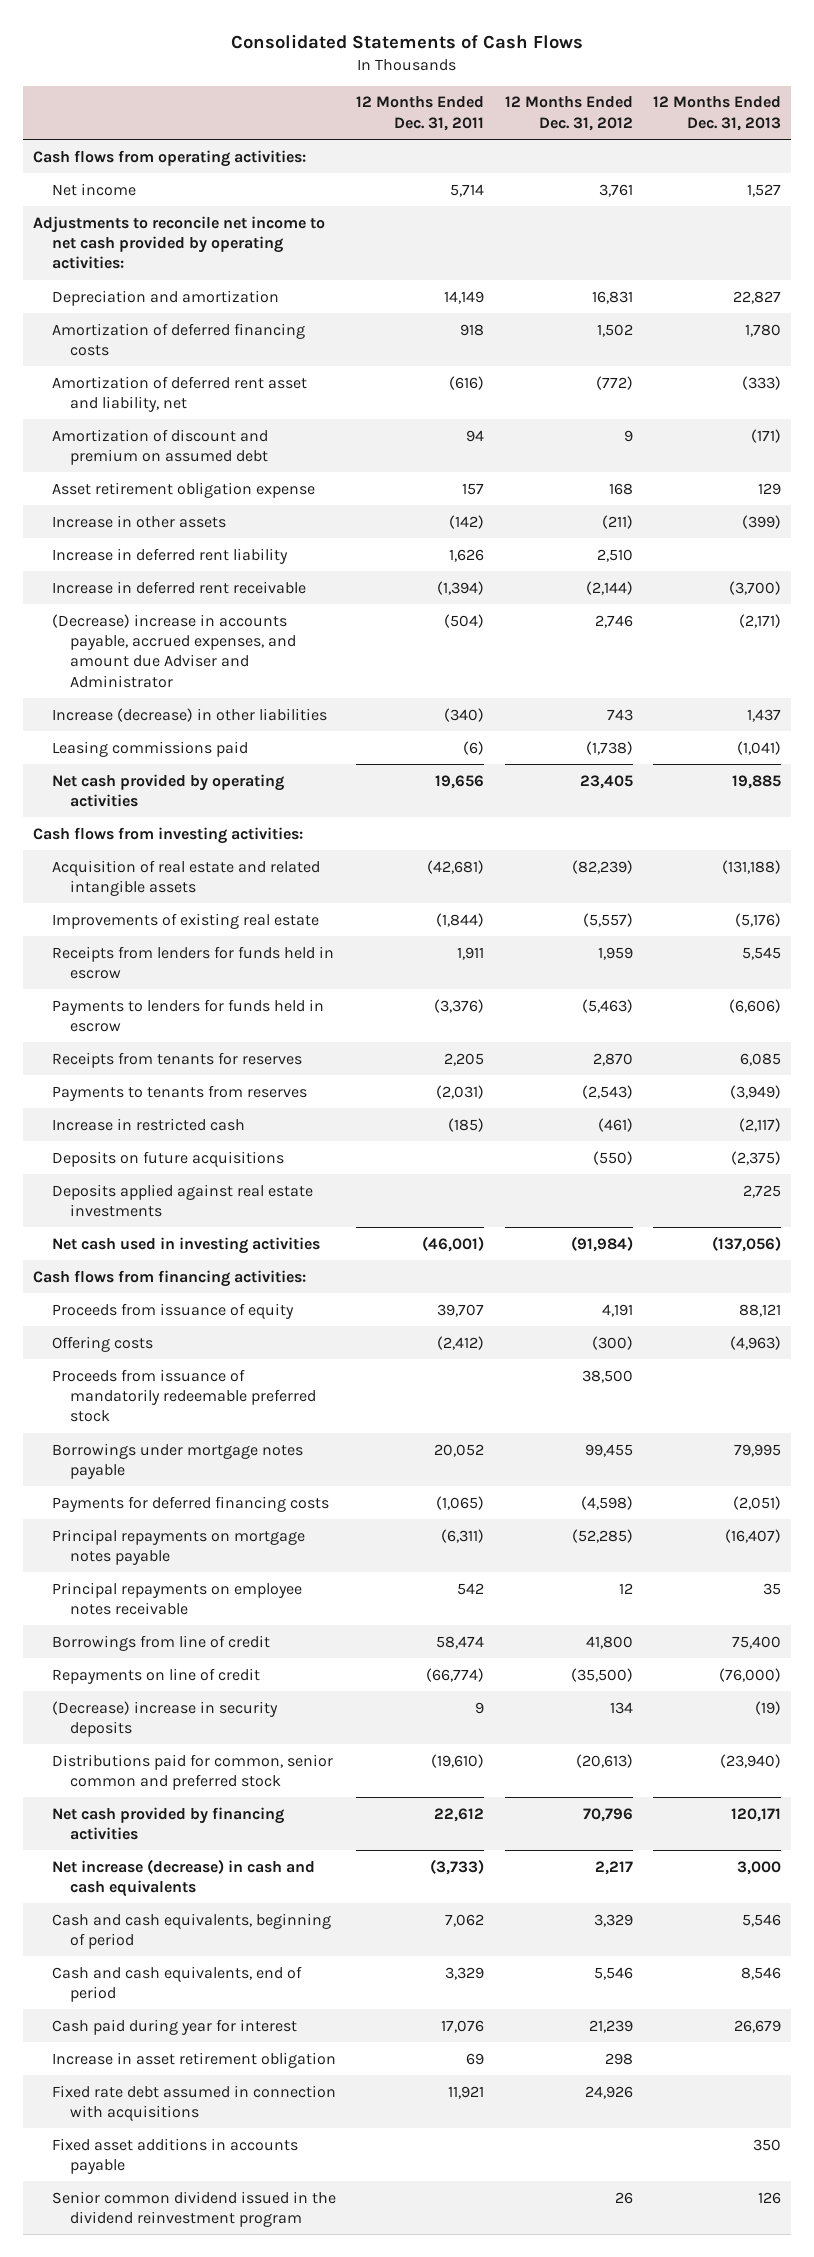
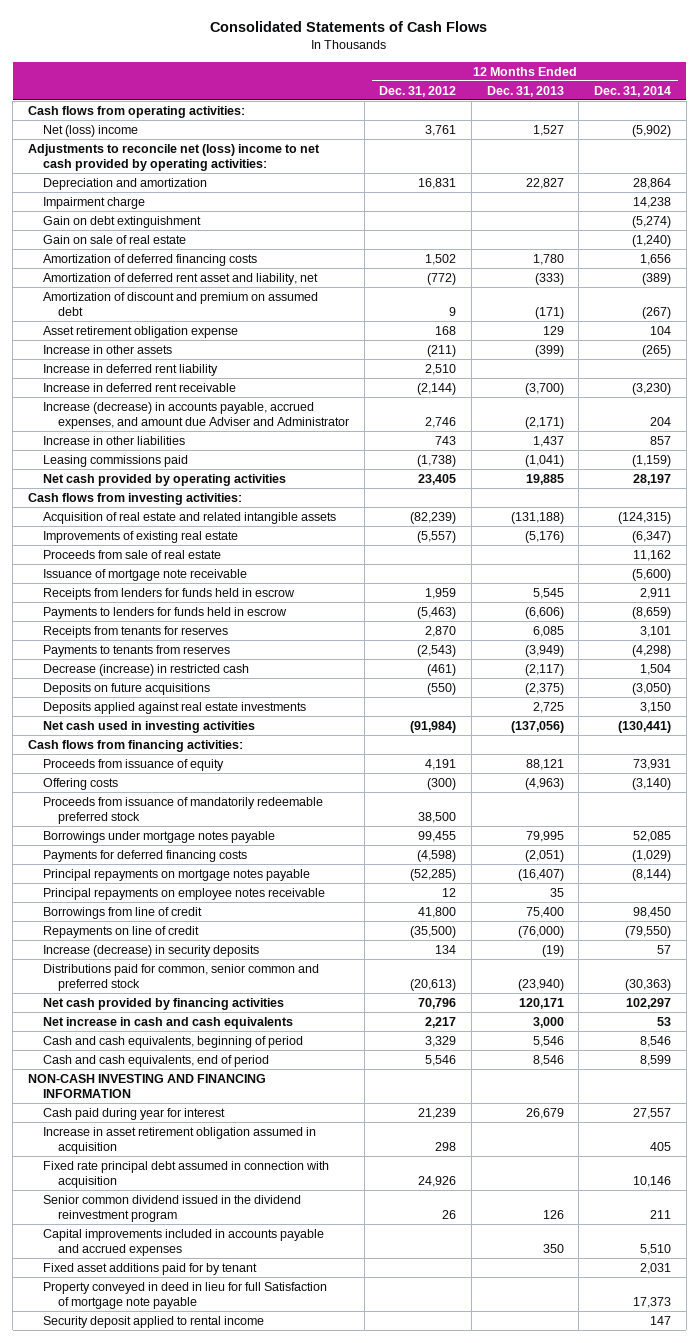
- | 12 Months Ended Dec. 31, 2011 | 12 Months Ended Dec. 31, 2012 | 12 Months Ended Dec. 31, 2013
+ | 12 Months Ended Dec. 31, 2012 | 12 Months Ended Dec. 31, 2013 | 12 Months Ended Dec. 31, 2014
- Net income | 5,714 | 3,761 | 1,527
- Adjustments to reconcile net income to net cash provided by operating activities:
+ Net (loss) income | 3,761 | 1,527 | (5,902)
+ Adjustments to reconcile net (loss) income to net cash provided by operating activities:
+ Impairment charge | | | 14,238
+ Gain on debt extinguishment | | | (5,274)
+ Gain on sale of real estate | | | (1,240)
- (Decrease) increase in accounts payable, accrued expenses, and amount due Adviser and Administrator | (504) | 2,746 | (2,171)
- Increase (decrease) in other liabilities | (340) | 743 | 1,437
+ Increase (decrease) in accounts payable, accrued expenses, and amount due Adviser and Administrator | 2,746 | (2,171) | 204
+ Increase in other liabilities | 743 | 1,437 | 857
+ Proceeds from sale of real estate | | | 11,162
+ Issuance of mortgage note receivable | | | (5,600)
- Increase in restricted cash | (185) | (461) | (2,117)
+ Decrease (increase) in restricted cash | (461) | (2,117) | 1,504
- (Decrease) increase in security deposits | 9 | 134 | (19)
+ Increase (decrease) in security deposits | 134 | (19) | 57
- Net increase (decrease) in cash and cash equivalents | (3,733) | 2,217 | 3,000
+ Net increase in cash and cash equivalents | 2,217 | 3,000 | 53
+ NON-CASH INVESTING AND FINANCING INFORMATION
- Increase in asset retirement obligation | 69 | 298 |
- Fixed rate debt assumed in connection with acquisitions | 11,921 | 24,926 |
- Fixed asset additions in accounts payable | | | 350
+ Increase in asset retirement obligation assumed in acquisition | 298 | | 405
+ Fixed rate principal debt assumed in connection with acquisition | 24,926 | | 10,146
+ Capital improvements included in accounts payable and accrued expenses | | 350 | 5,510
+ Fixed asset additions paid for by tenant | | | 2,031
+ Property conveyed in deed in lieu for full Satisfaction of mortgage note payable | | | 17,373
+ Security deposit applied to rental income | | | 147

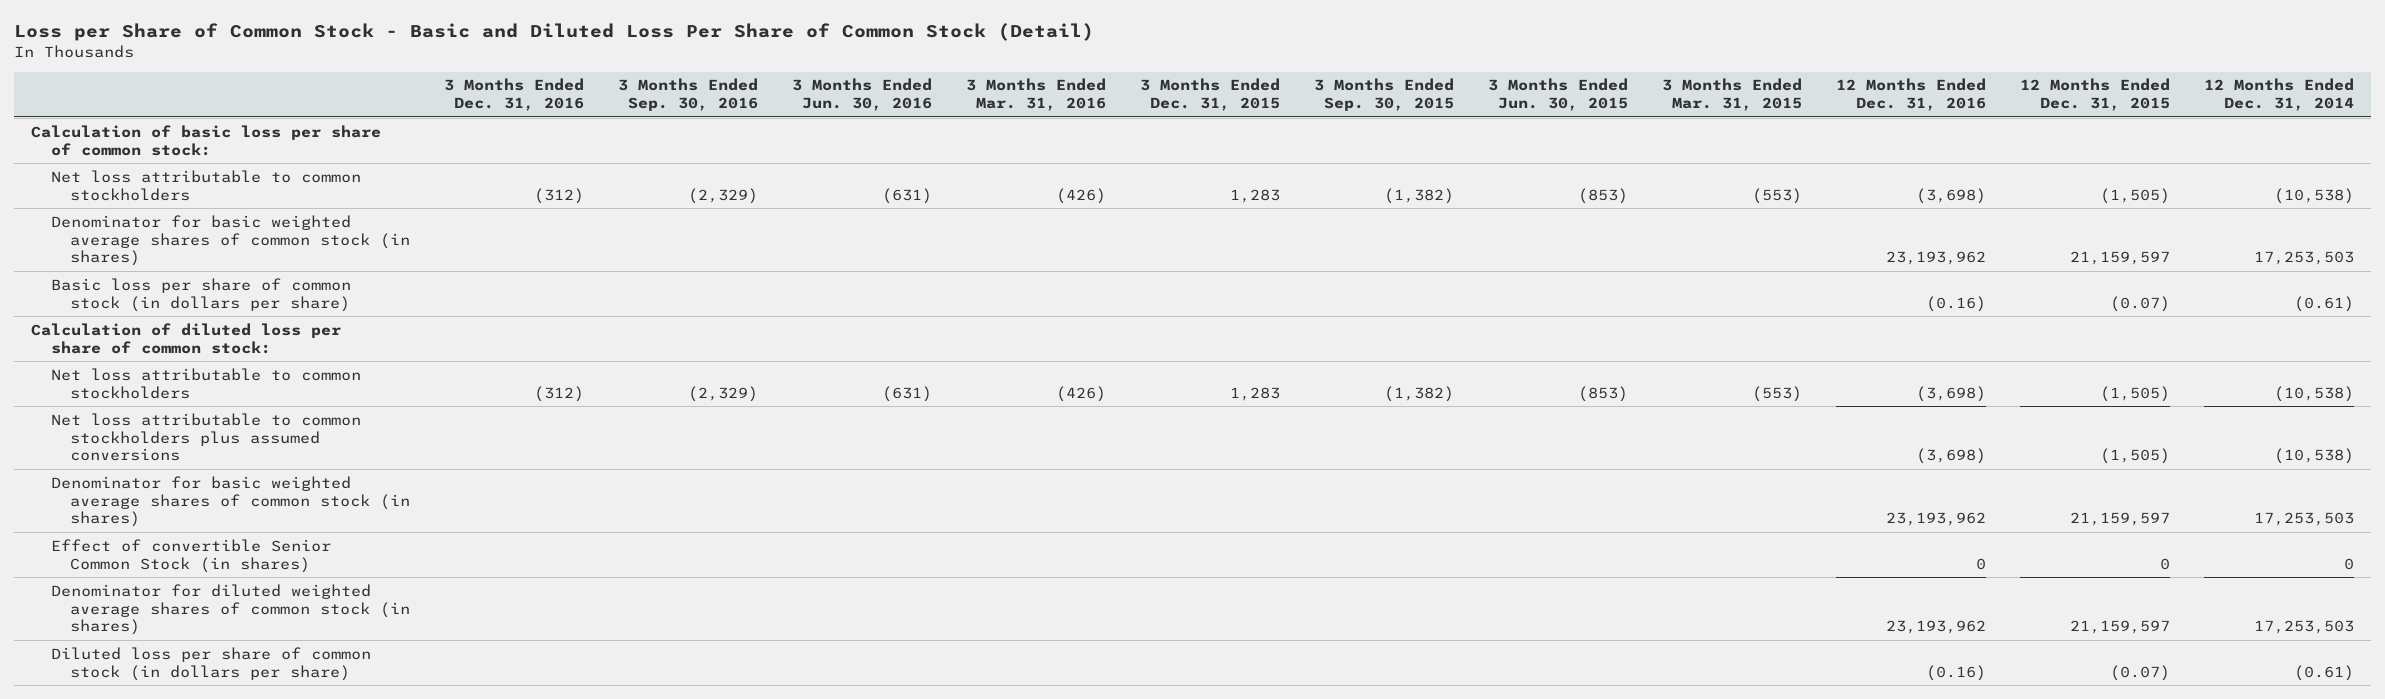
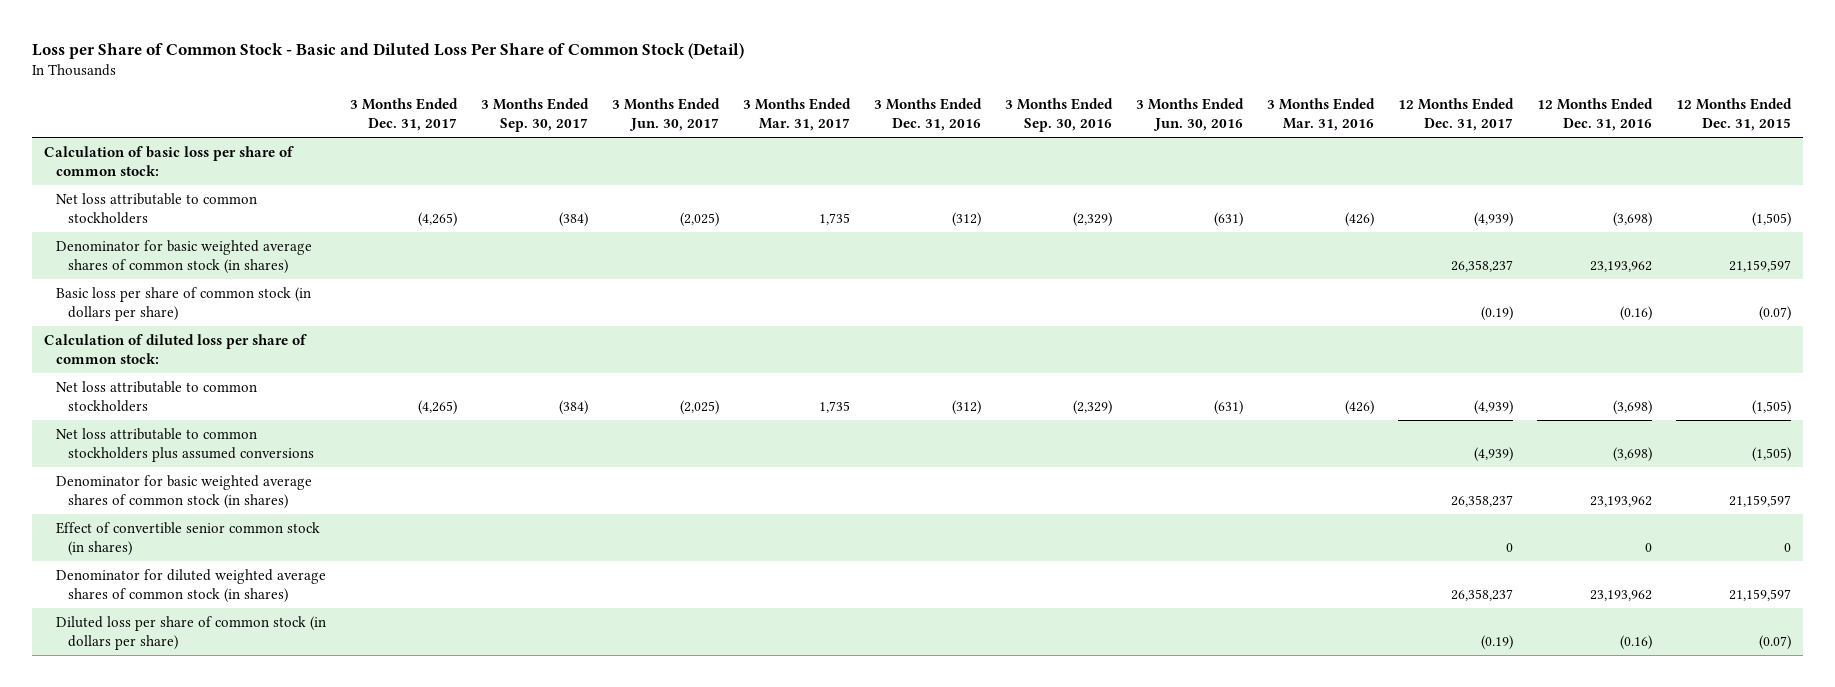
- | 3 Months Ended Dec. 31, 2016 | 3 Months Ended Sep. 30, 2016 | 3 Months Ended Jun. 30, 2016 | 3 Months Ended Mar. 31, 2016 | 3 Months Ended Dec. 31, 2015 | 3 Months Ended Sep. 30, 2015 | 3 Months Ended Jun. 30, 2015 | 3 Months Ended Mar. 31, 2015 | 12 Months Ended Dec. 31, 2016 | 12 Months Ended Dec. 31, 2015 | 12 Months Ended Dec. 31, 2014
+ | 3 Months Ended Dec. 31, 2017 | 3 Months Ended Sep. 30, 2017 | 3 Months Ended Jun. 30, 2017 | 3 Months Ended Mar. 31, 2017 | 3 Months Ended Dec. 31, 2016 | 3 Months Ended Sep. 30, 2016 | 3 Months Ended Jun. 30, 2016 | 3 Months Ended Mar. 31, 2016 | 12 Months Ended Dec. 31, 2017 | 12 Months Ended Dec. 31, 2016 | 12 Months Ended Dec. 31, 2015
- Effect of convertible Senior Common Stock (in shares) | | | | | | | | | 0 | 0 | 0
+ Effect of convertible senior common stock (in shares) | | | | | | | | | 0 | 0 | 0

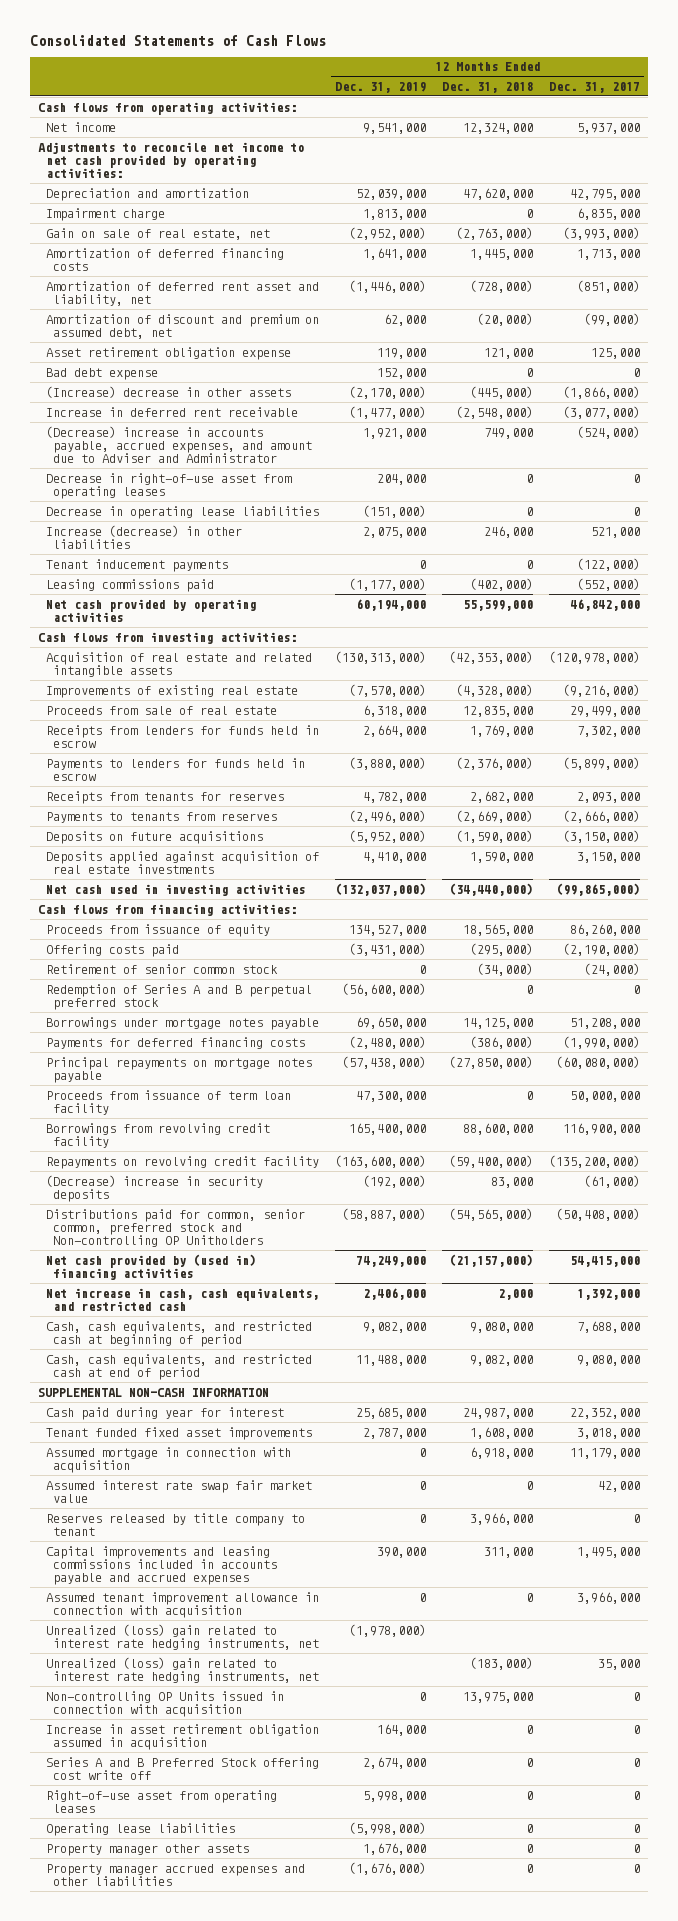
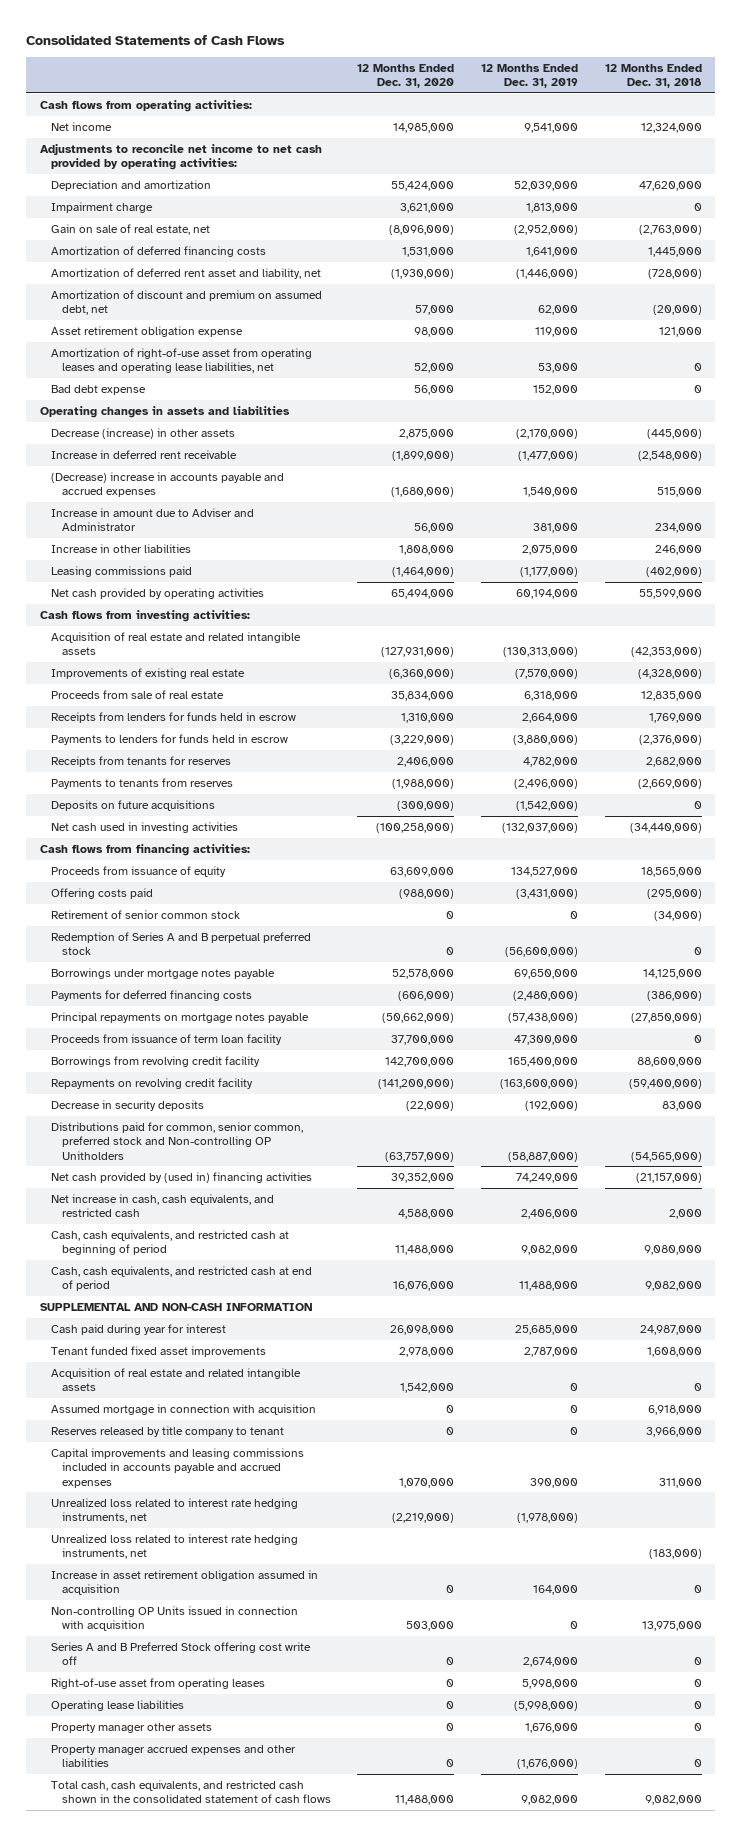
- | 12 Months Ended Dec. 31, 2019 | 12 Months Ended Dec. 31, 2018 | 12 Months Ended Dec. 31, 2017
+ | 12 Months Ended Dec. 31, 2020 | 12 Months Ended Dec. 31, 2019 | 12 Months Ended Dec. 31, 2018
+ Amortization of right-of-use asset from operating leases and operating lease liabilities, net | 52,000 | 53,000 | 0
- (Increase) decrease in other assets | (2,170,000) | (445,000) | (1,866,000)
+ Operating changes in assets and liabilities
+ Decrease (increase) in other assets | 2,875,000 | (2,170,000) | (445,000)
- (Decrease) increase in accounts payable, accrued expenses, and amount due to Adviser and Administrator | 1,921,000 | 749,000 | (524,000)
- Decrease in right-of-use asset from operating leases | 204,000 | 0 | 0
- Decrease in operating lease liabilities | (151,000) | 0 | 0
- Increase (decrease) in other liabilities | 2,075,000 | 246,000 | 521,000
- Tenant inducement payments | 0 | 0 | (122,000)
+ (Decrease) increase in accounts payable and accrued expenses | (1,680,000) | 1,540,000 | 515,000
+ Increase in amount due to Adviser and Administrator | 56,000 | 381,000 | 234,000
+ Increase in other liabilities | 1,808,000 | 2,075,000 | 246,000
- Deposits on future acquisitions | (5,952,000) | (1,590,000) | (3,150,000)
- Deposits applied against acquisition of real estate investments | 4,410,000 | 1,590,000 | 3,150,000
+ Deposits on future acquisitions | (300,000) | (1,542,000) | 0
- (Decrease) increase in security deposits | (192,000) | 83,000 | (61,000)
+ Decrease in security deposits | (22,000) | (192,000) | 83,000
- SUPPLEMENTAL NON-CASH INFORMATION
+ SUPPLEMENTAL AND NON-CASH INFORMATION
+ Acquisition of real estate and related intangible assets | 1,542,000 | 0 | 0
- Assumed interest rate swap fair market value | 0 | 0 | 42,000
- Assumed tenant improvement allowance in connection with acquisition | 0 | 0 | 3,966,000
- Unrealized (loss) gain related to interest rate hedging instruments, net | (1,978,000) | |
- Unrealized (loss) gain related to interest rate hedging instruments, net | | (183,000) | 35,000
+ Unrealized loss related to interest rate hedging instruments, net | (2,219,000) | (1,978,000) |
+ Unrealized loss related to interest rate hedging instruments, net | | | (183,000)
moved down: Non-controlling OP Units issued in connection with acquisition | 503,000 | 0 | 13,975,000
+ Total cash, cash equivalents, and restricted cash shown in the consolidated statement of cash flows | 11,488,000 | 9,082,000 | 9,082,000

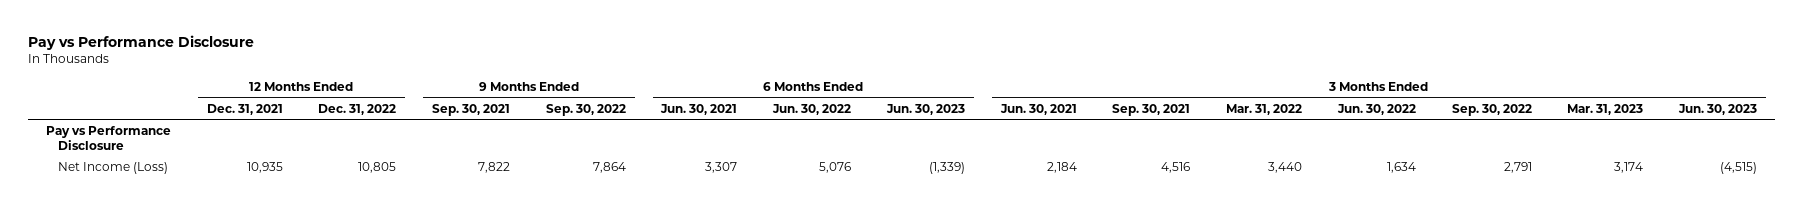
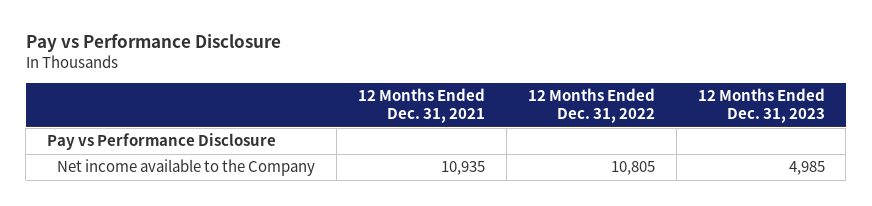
- | 12 Months Ended Dec. 31, 2021 | 12 Months Ended Dec. 31, 2022 | 9 Months Ended Sep. 30, 2021 | 9 Months Ended Sep. 30, 2022 | 6 Months Ended Jun. 30, 2021 | 6 Months Ended Jun. 30, 2022 | 6 Months Ended Jun. 30, 2023 | 3 Months Ended Jun. 30, 2021 | 3 Months Ended Sep. 30, 2021 | 3 Months Ended Mar. 31, 2022 | 3 Months Ended Jun. 30, 2022 | 3 Months Ended Sep. 30, 2022 | 3 Months Ended Mar. 31, 2023 | 3 Months Ended Jun. 30, 2023
+ | 12 Months Ended Dec. 31, 2021 | 12 Months Ended Dec. 31, 2022 | 12 Months Ended Dec. 31, 2023
- Net Income (Loss) | 10,935 | 10,805 | 7,822 | 7,864 | 3,307 | 5,076 | (1,339) | 2,184 | 4,516 | 3,440 | 1,634 | 2,791 | 3,174 | (4,515)
+ Net income available to the Company | 10,935 | 10,805 | 4,985

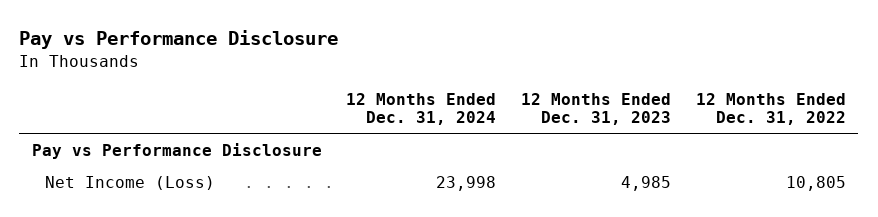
- | 12 Months Ended Dec. 31, 2021 | 12 Months Ended Dec. 31, 2022 | 12 Months Ended Dec. 31, 2023
+ | 12 Months Ended Dec. 31, 2024 | 12 Months Ended Dec. 31, 2023 | 12 Months Ended Dec. 31, 2022
- Net income available to the Company | 10,935 | 10,805 | 4,985
+ Net Income (Loss) | 23,998 | 4,985 | 10,805

